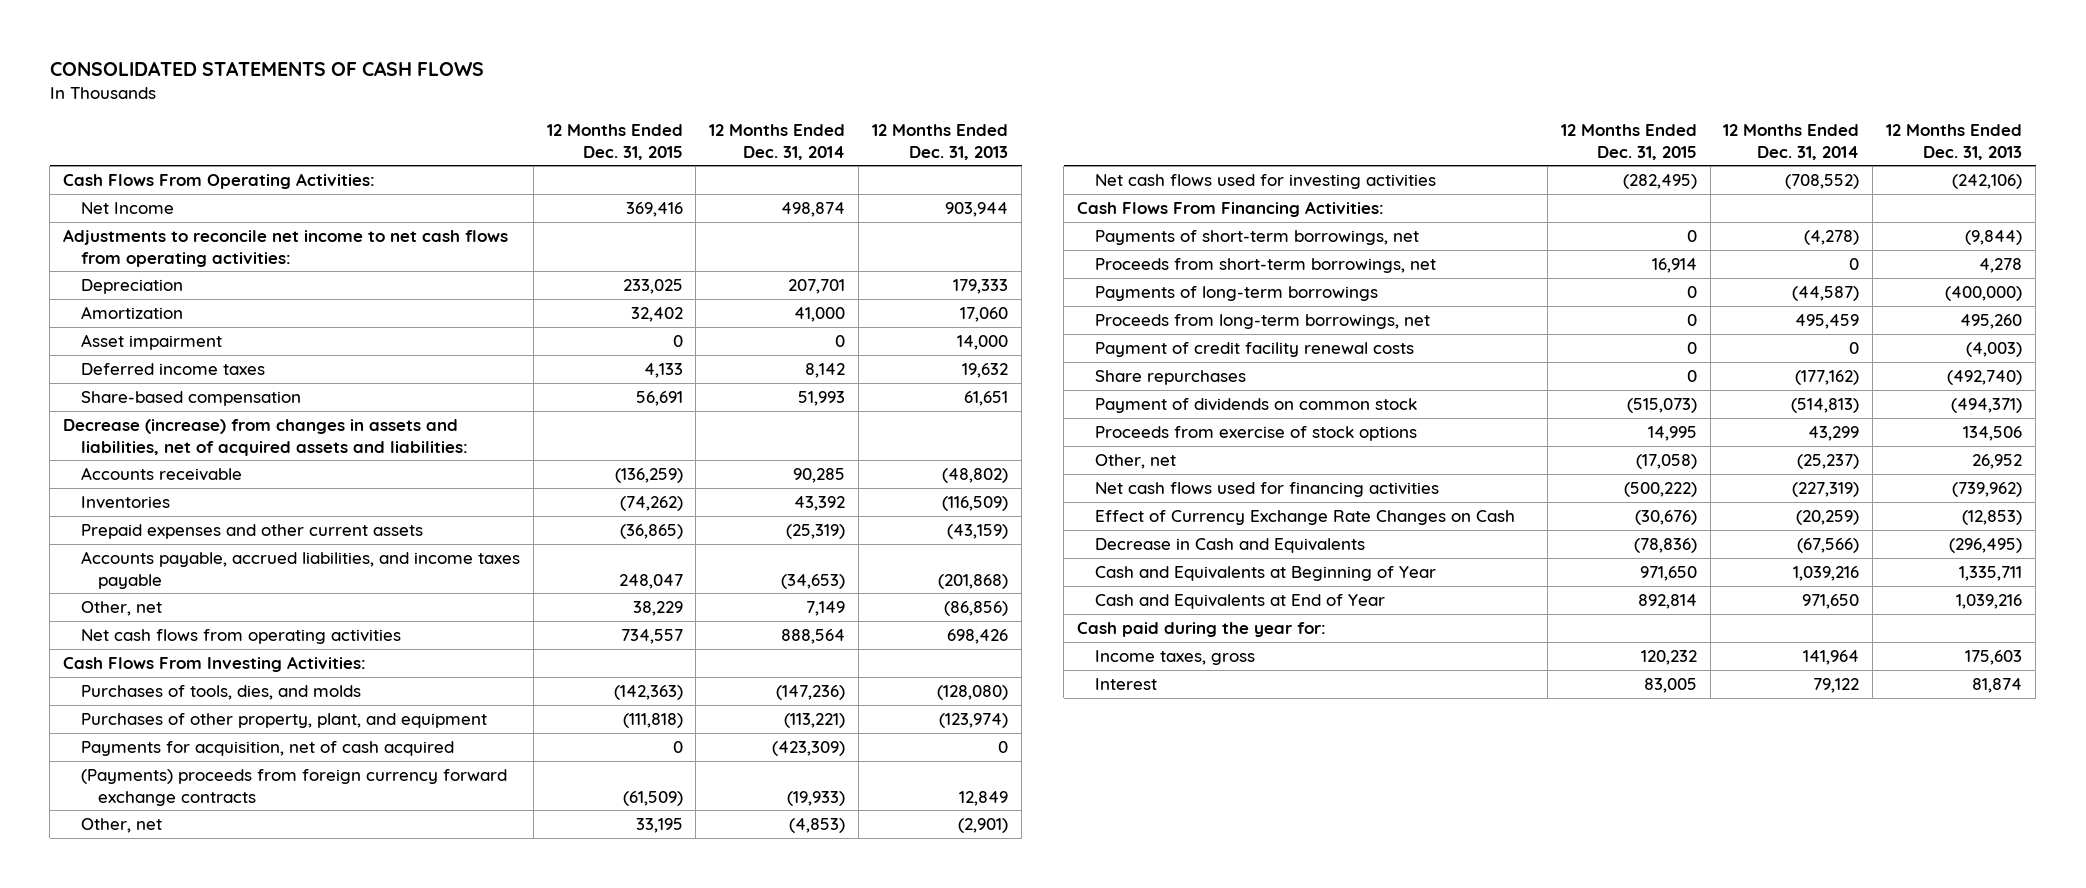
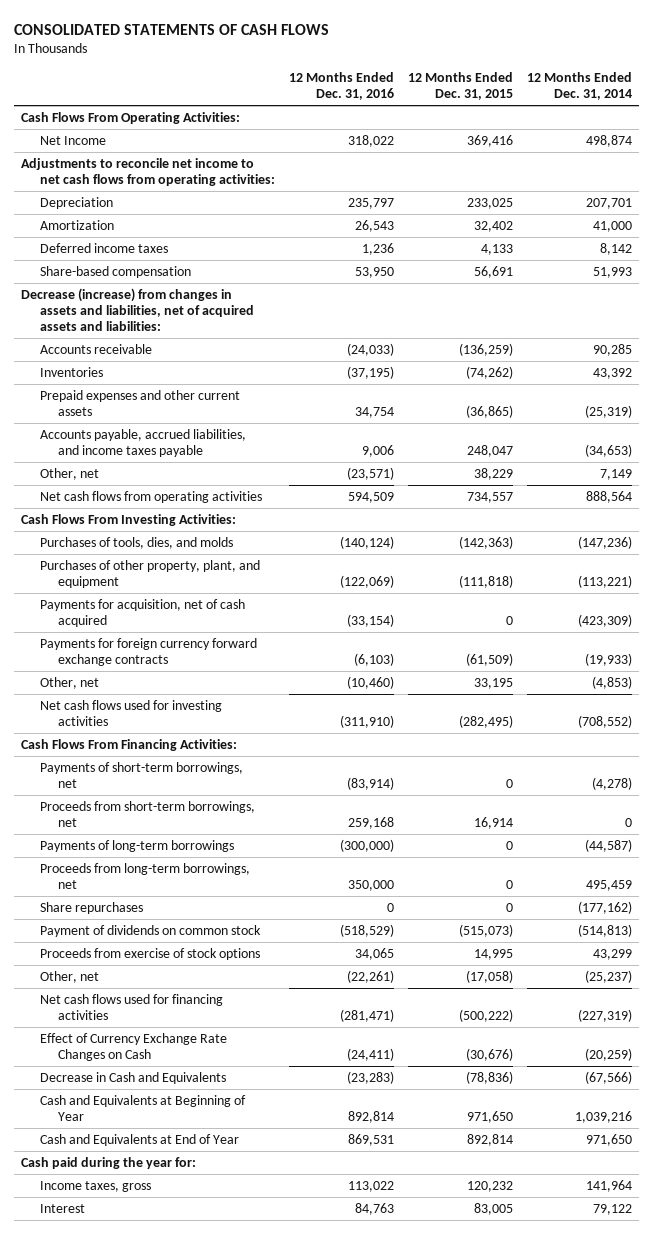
- | 12 Months Ended Dec. 31, 2015 | 12 Months Ended Dec. 31, 2014 | 12 Months Ended Dec. 31, 2013
+ | 12 Months Ended Dec. 31, 2016 | 12 Months Ended Dec. 31, 2015 | 12 Months Ended Dec. 31, 2014
- Asset impairment | 0 | 0 | 14,000
- (Payments) proceeds from foreign currency forward exchange contracts | (61,509) | (19,933) | 12,849
+ Payments for foreign currency forward exchange contracts | (6,103) | (61,509) | (19,933)
- Payment of credit facility renewal costs | 0 | 0 | (4,003)

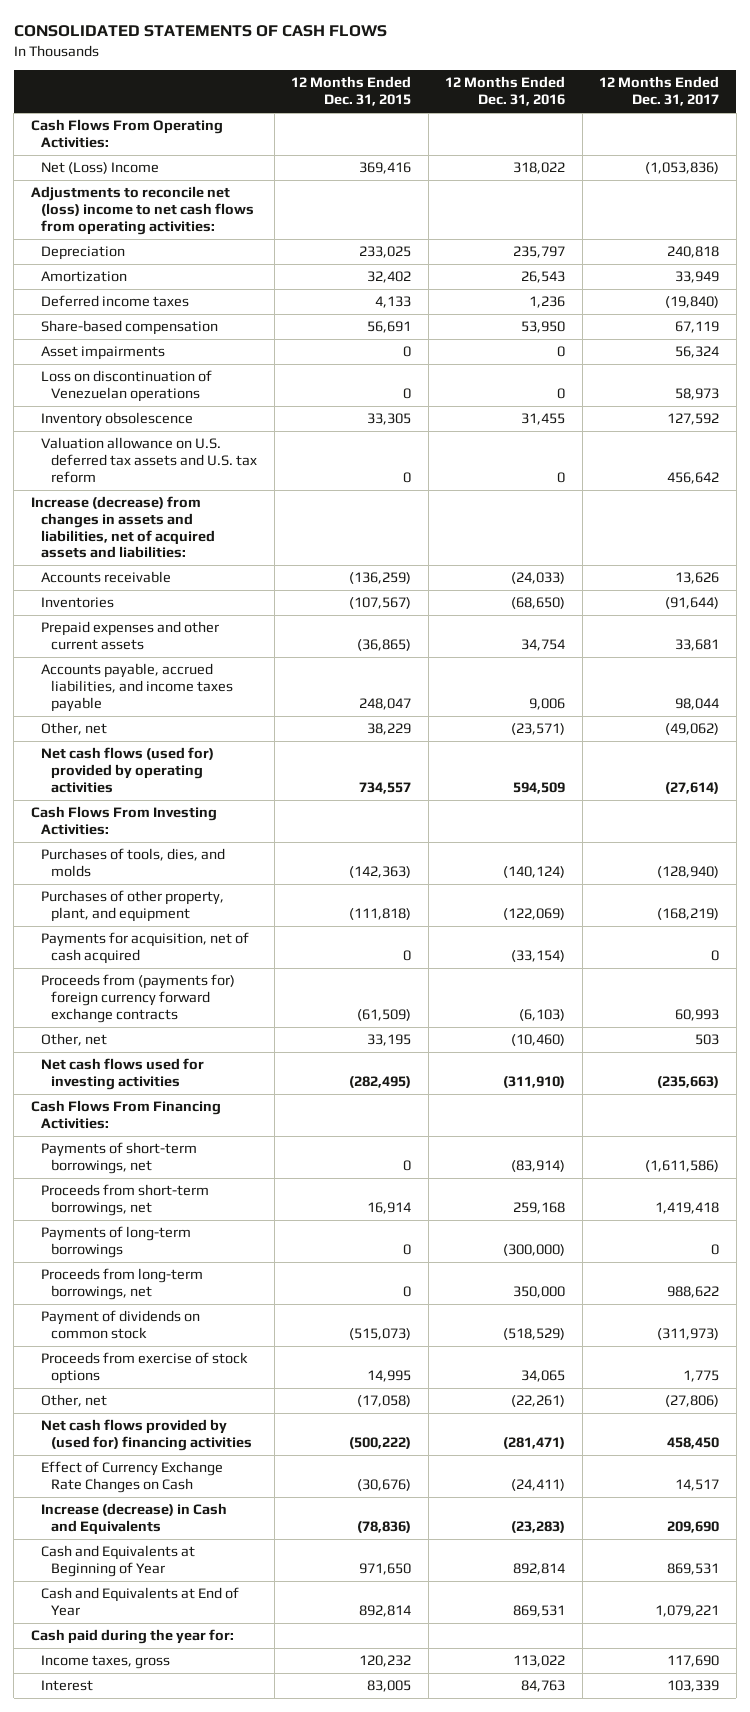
- | 12 Months Ended Dec. 31, 2016 | 12 Months Ended Dec. 31, 2015 | 12 Months Ended Dec. 31, 2014
+ | 12 Months Ended Dec. 31, 2015 | 12 Months Ended Dec. 31, 2016 | 12 Months Ended Dec. 31, 2017
- Net Income | 318,022 | 369,416 | 498,874
- Adjustments to reconcile net income to net cash flows from operating activities:
+ Net (Loss) Income | 369,416 | 318,022 | (1,053,836)
+ Adjustments to reconcile net (loss) income to net cash flows from operating activities:
- Decrease (increase) from changes in assets and liabilities, net of acquired assets and liabilities:
+ Asset impairments | 0 | 0 | 56,324
+ Loss on discontinuation of Venezuelan operations | 0 | 0 | 58,973
+ Inventory obsolescence | 33,305 | 31,455 | 127,592
+ Valuation allowance on U.S. deferred tax assets and U.S. tax reform | 0 | 0 | 456,642
+ Increase (decrease) from changes in assets and liabilities, net of acquired assets and liabilities:
- Inventories | (37,195) | (74,262) | 43,392
+ Inventories | (107,567) | (68,650) | (91,644)
- Net cash flows from operating activities | 594,509 | 734,557 | 888,564
+ Net cash flows (used for) provided by operating activities | 734,557 | 594,509 | (27,614)
- Payments for foreign currency forward exchange contracts | (6,103) | (61,509) | (19,933)
+ Proceeds from (payments for) foreign currency forward exchange contracts | (61,509) | (6,103) | 60,993
- Share repurchases | 0 | 0 | (177,162)
- Net cash flows used for financing activities | (281,471) | (500,222) | (227,319)
+ Net cash flows provided by (used for) financing activities | (500,222) | (281,471) | 458,450
- Decrease in Cash and Equivalents | (23,283) | (78,836) | (67,566)
+ Increase (decrease) in Cash and Equivalents | (78,836) | (23,283) | 209,690

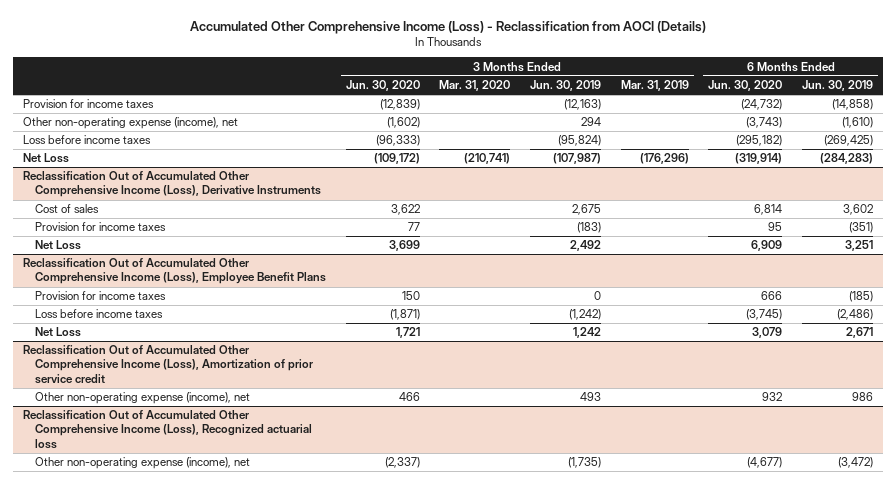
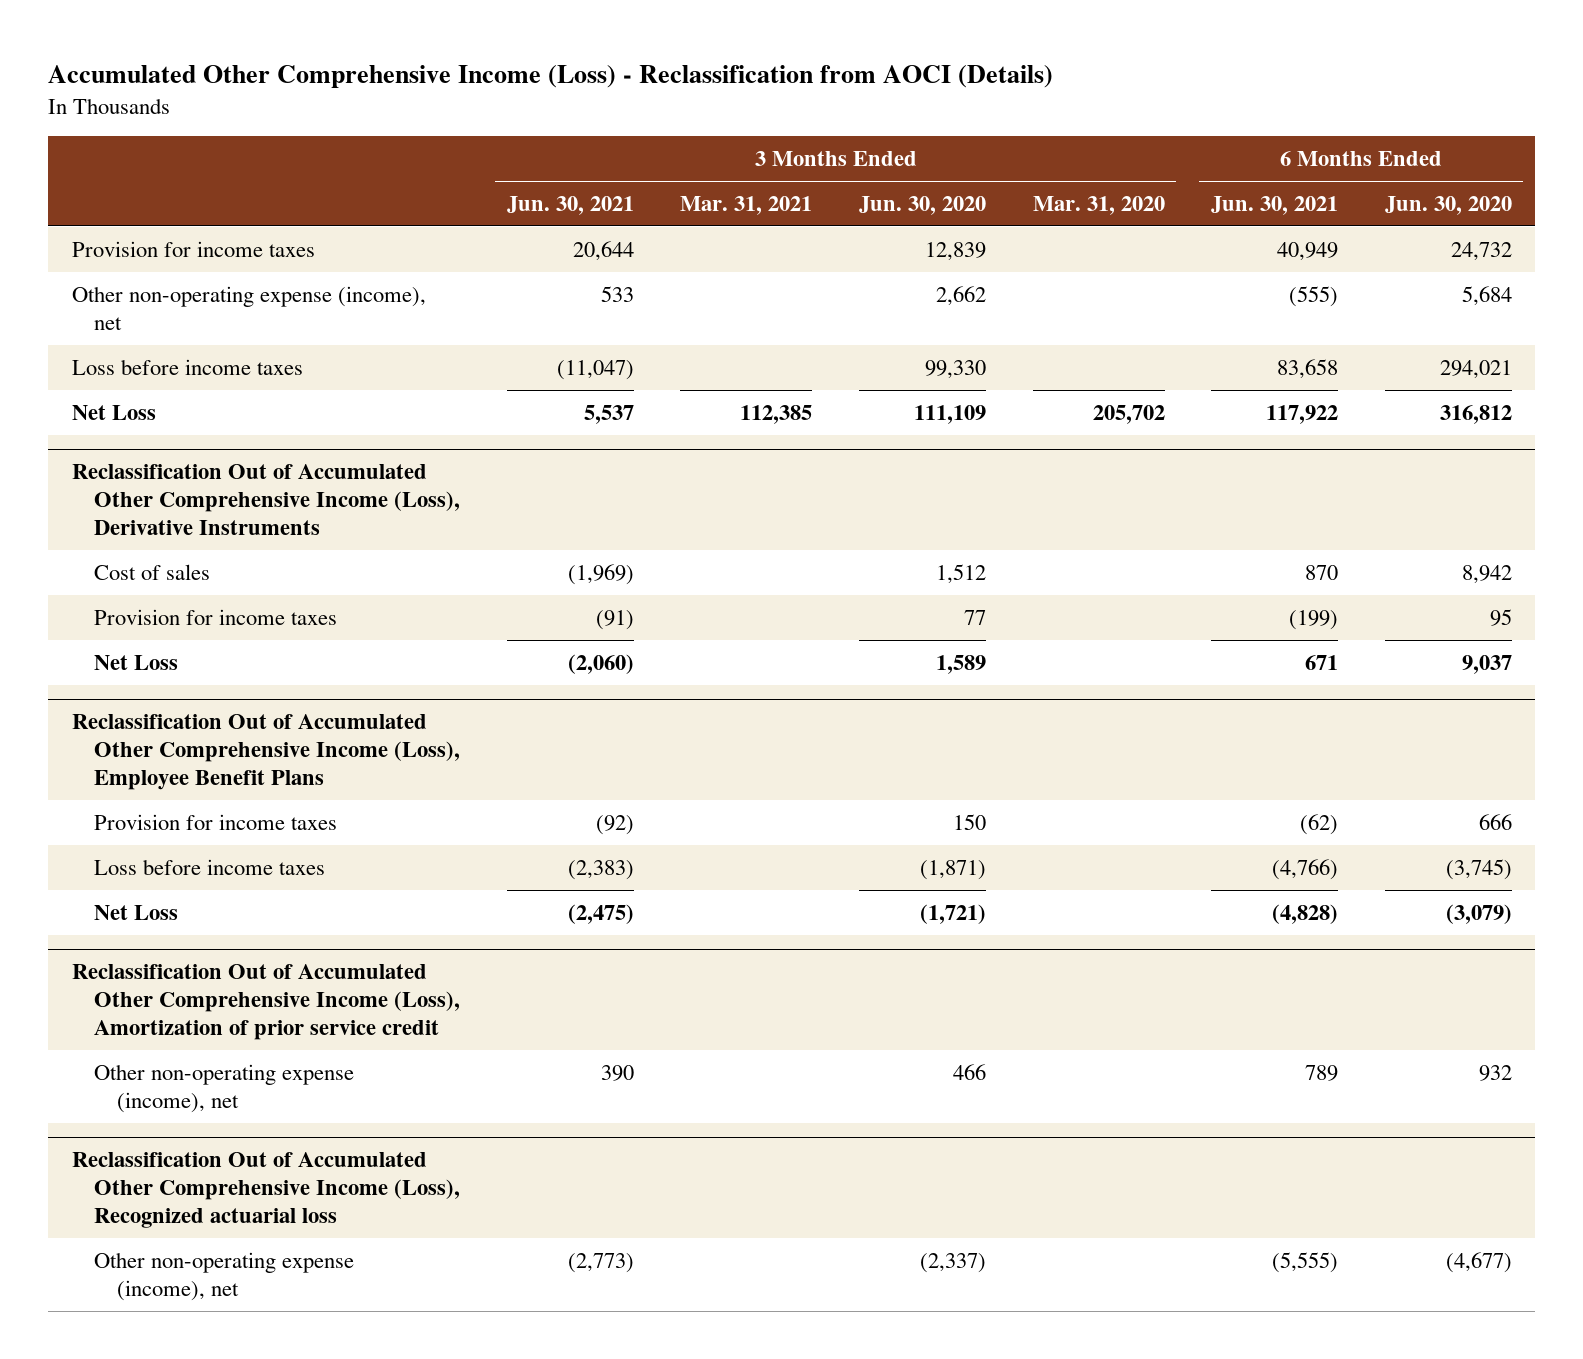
- | 3 Months Ended Jun. 30, 2020 | 3 Months Ended Mar. 31, 2020 | 3 Months Ended Jun. 30, 2019 | 3 Months Ended Mar. 31, 2019 | 6 Months Ended Jun. 30, 2020 | 6 Months Ended Jun. 30, 2019
+ | 3 Months Ended Jun. 30, 2021 | 3 Months Ended Mar. 31, 2021 | 3 Months Ended Jun. 30, 2020 | 3 Months Ended Mar. 31, 2020 | 6 Months Ended Jun. 30, 2021 | 6 Months Ended Jun. 30, 2020
- Provision for income taxes | (12,839) | | (12,163) | | (24,732) | (14,858)
- Other non-operating expense (income), net | (1,602) | | 294 | | (3,743) | (1,610)
- Loss before income taxes | (96,333) | | (95,824) | | (295,182) | (269,425)
- Net Loss | (109,172) | (210,741) | (107,987) | (176,296) | (319,914) | (284,283)
+ Provision for income taxes | 20,644 | | 12,839 | | 40,949 | 24,732
+ Other non-operating expense (income), net | 533 | | 2,662 | | (555) | 5,684
+ Loss before income taxes | (11,047) | | 99,330 | | 83,658 | 294,021
+ Net Loss | 5,537 | 112,385 | 111,109 | 205,702 | 117,922 | 316,812
@ Reclassification Out of Accumulated Other Comprehensive Income (Loss), Derivative Instruments
- Cost of sales | 3,622 | | 2,675 | | 6,814 | 3,602
+ Cost of sales | (1,969) | | 1,512 | | 870 | 8,942
- Net Loss | 3,699 | | 2,492 | | 6,909 | 3,251
+ Net Loss | (2,060) | | 1,589 | | 671 | 9,037
@ Reclassification Out of Accumulated Other Comprehensive Income (Loss), Employee Benefit Plans
- Net Loss | 1,721 | | 1,242 | | 3,079 | 2,671
+ Net Loss | (2,475) | | (1,721) | | (4,828) | (3,079)

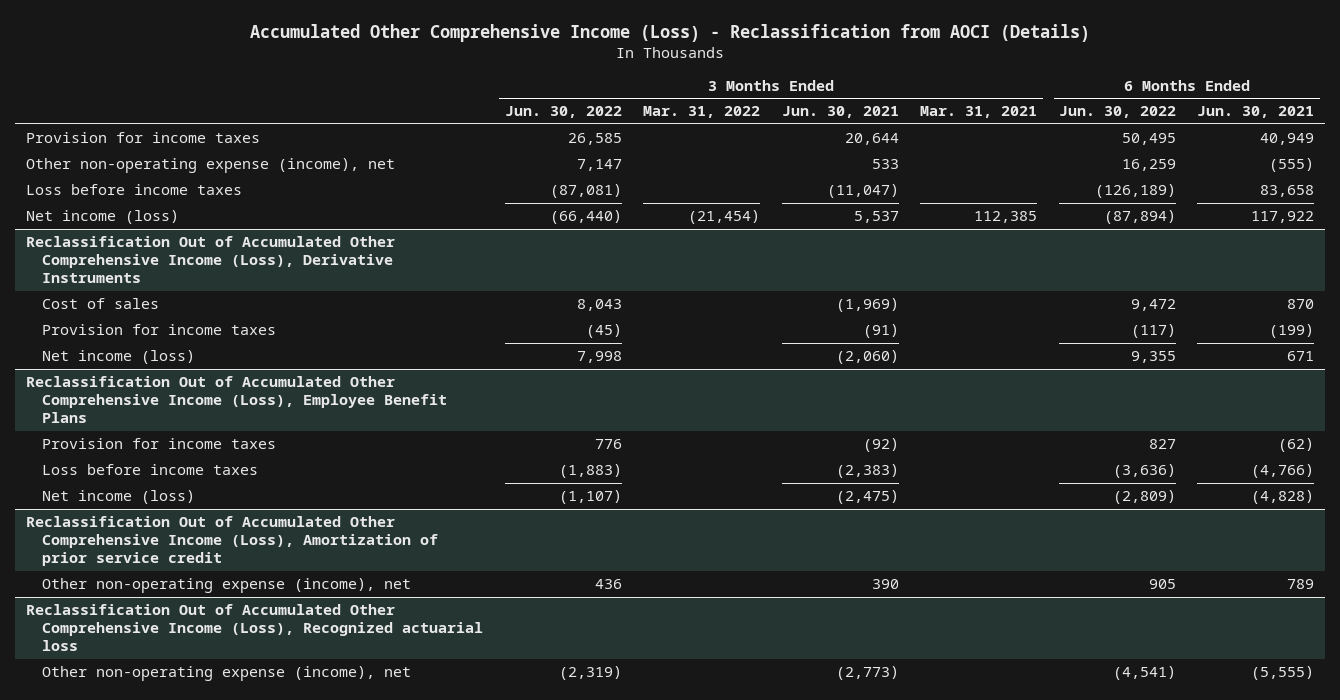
- | 3 Months Ended Jun. 30, 2021 | 3 Months Ended Mar. 31, 2021 | 3 Months Ended Jun. 30, 2020 | 3 Months Ended Mar. 31, 2020 | 6 Months Ended Jun. 30, 2021 | 6 Months Ended Jun. 30, 2020
+ | 3 Months Ended Jun. 30, 2022 | 3 Months Ended Mar. 31, 2022 | 3 Months Ended Jun. 30, 2021 | 3 Months Ended Mar. 31, 2021 | 6 Months Ended Jun. 30, 2022 | 6 Months Ended Jun. 30, 2021
- Net Loss | 5,537 | 112,385 | 111,109 | 205,702 | 117,922 | 316,812
+ Net income (loss) | (66,440) | (21,454) | 5,537 | 112,385 | (87,894) | 117,922
@ Reclassification Out of Accumulated Other Comprehensive Income (Loss), Derivative Instruments
- Net Loss | (2,060) | | 1,589 | | 671 | 9,037
+ Net income (loss) | 7,998 | | (2,060) | | 9,355 | 671
@ Reclassification Out of Accumulated Other Comprehensive Income (Loss), Employee Benefit Plans
- Net Loss | (2,475) | | (1,721) | | (4,828) | (3,079)
+ Net income (loss) | (1,107) | | (2,475) | | (2,809) | (4,828)

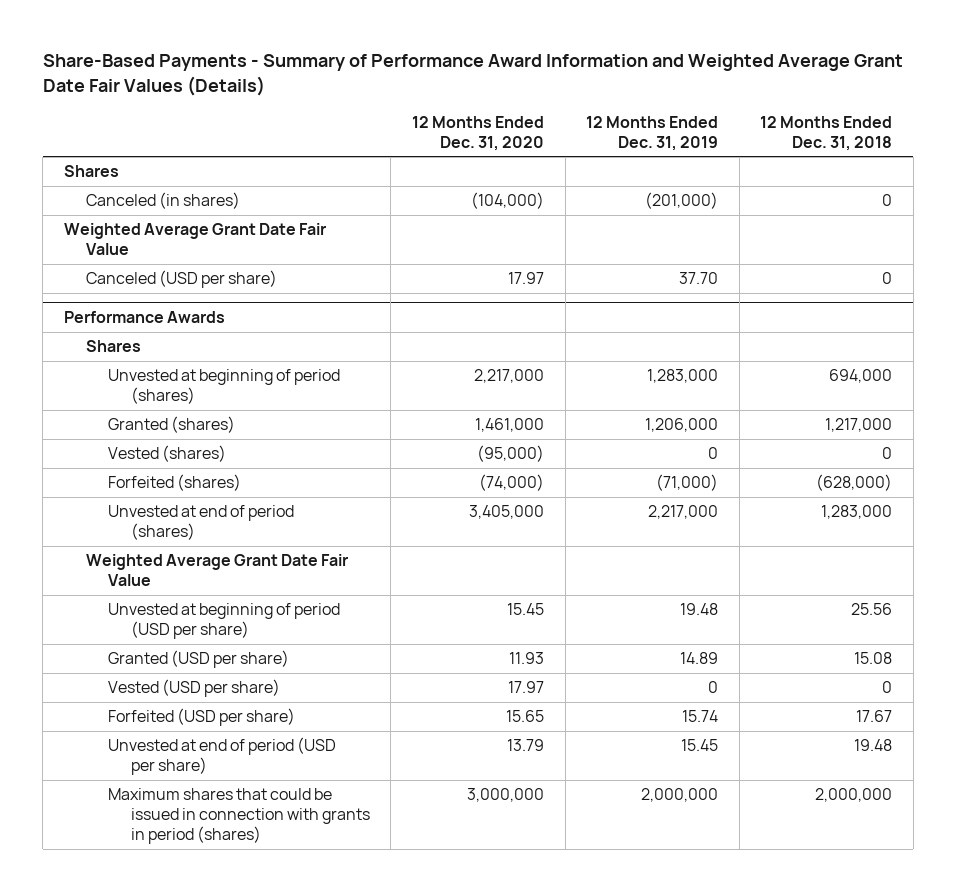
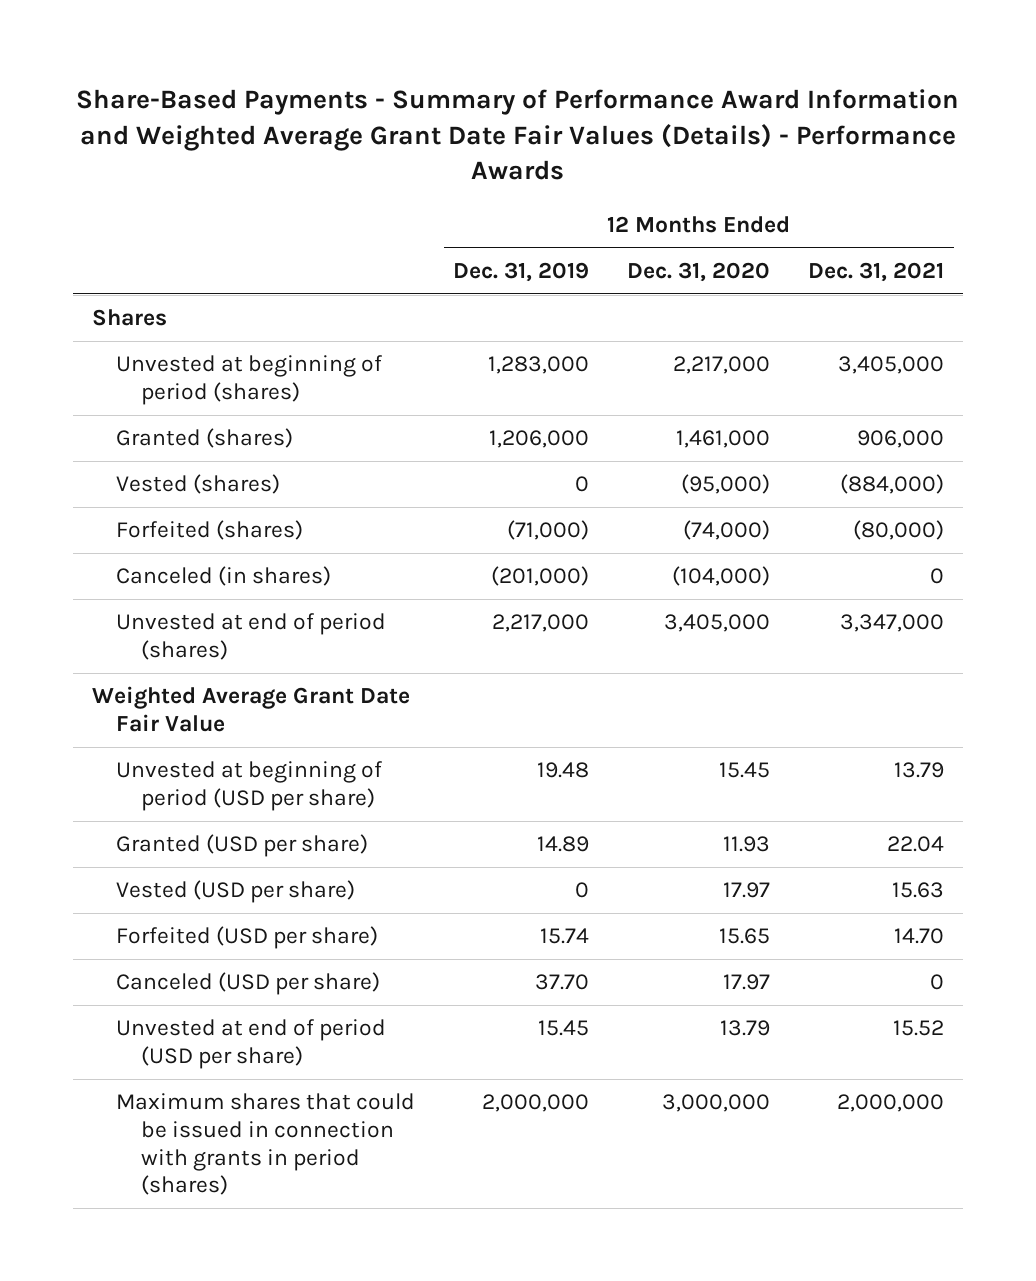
- Share-Based Payments - Summary of Performance Award Information and Weighted Average Grant Date Fair Values (Details)
+ Share-Based Payments - Summary of Performance Award Information and Weighted Average Grant Date Fair Values (Details) - Performance Awards
- | 12 Months Ended Dec. 31, 2020 | 12 Months Ended Dec. 31, 2019 | 12 Months Ended Dec. 31, 2018
+ | 12 Months Ended Dec. 31, 2019 | 12 Months Ended Dec. 31, 2020 | 12 Months Ended Dec. 31, 2021
- Weighted Average Grant Date Fair Value
- Performance Awards
- Shares
moved down: Canceled (in shares) | (201,000) | (104,000) | 0
moved down: Canceled (USD per share) | 37.70 | 17.97 | 0

